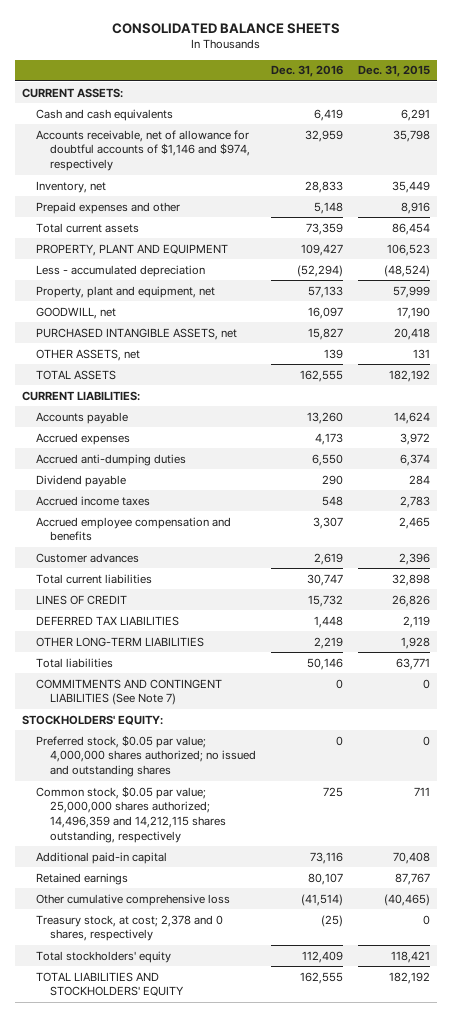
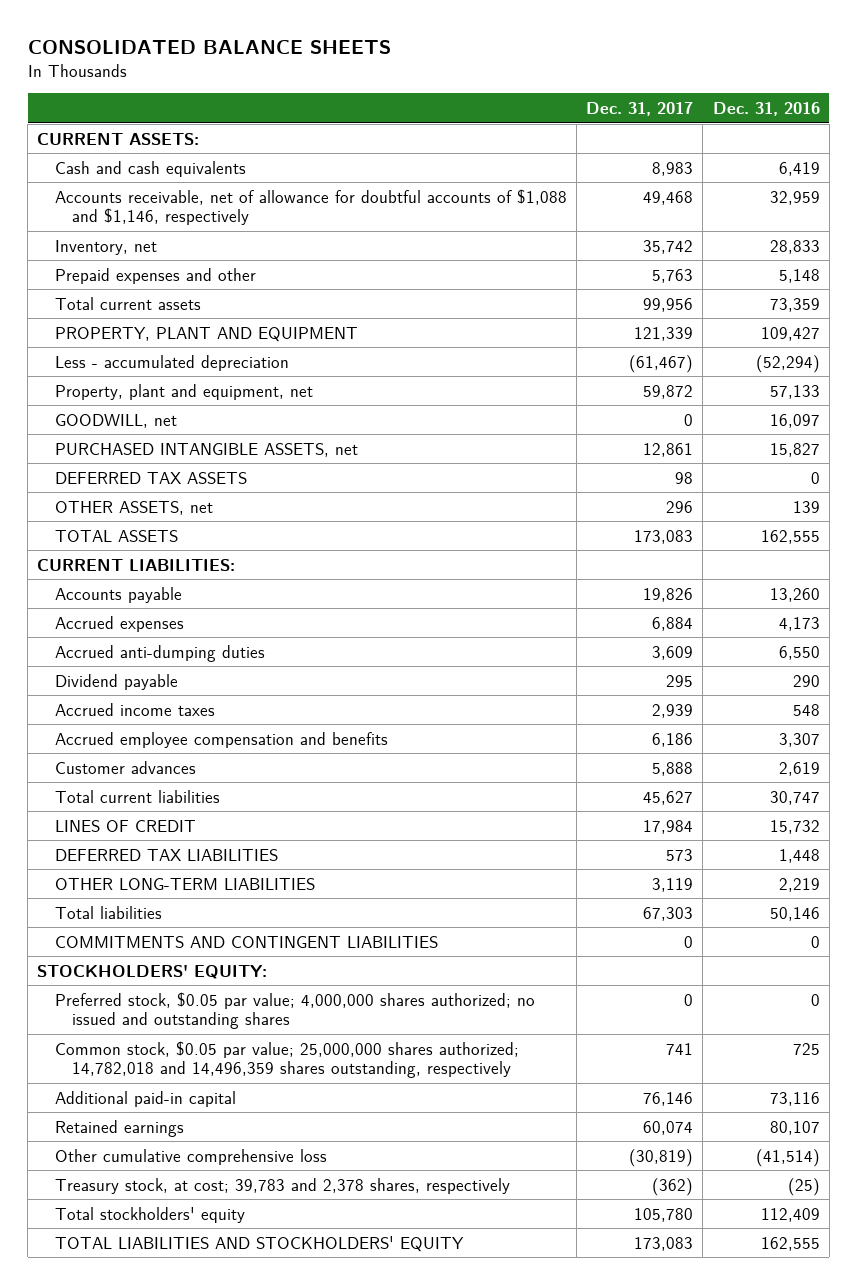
- | Dec. 31, 2016 | Dec. 31, 2015
+ | Dec. 31, 2017 | Dec. 31, 2016
- Accounts receivable, net of allowance for doubtful accounts of $1,146 and $974, respectively | 32,959 | 35,798
+ Accounts receivable, net of allowance for doubtful accounts of $1,088 and $1,146, respectively | 49,468 | 32,959
+ DEFERRED TAX ASSETS | 98 | 0
- COMMITMENTS AND CONTINGENT LIABILITIES (See Note 7) | 0 | 0
+ COMMITMENTS AND CONTINGENT LIABILITIES | 0 | 0
- Common stock, $0.05 par value; 25,000,000 shares authorized; 14,496,359 and 14,212,115 shares outstanding, respectively | 725 | 711
+ Common stock, $0.05 par value; 25,000,000 shares authorized; 14,782,018 and 14,496,359 shares outstanding, respectively | 741 | 725
- Treasury stock, at cost; 2,378 and 0 shares, respectively | (25) | 0
+ Treasury stock, at cost; 39,783 and 2,378 shares, respectively | (362) | (25)

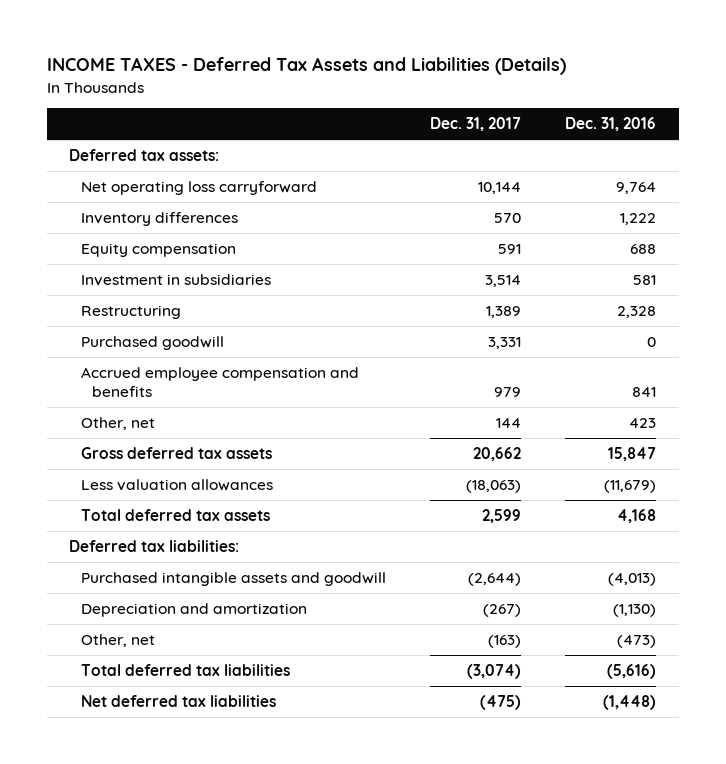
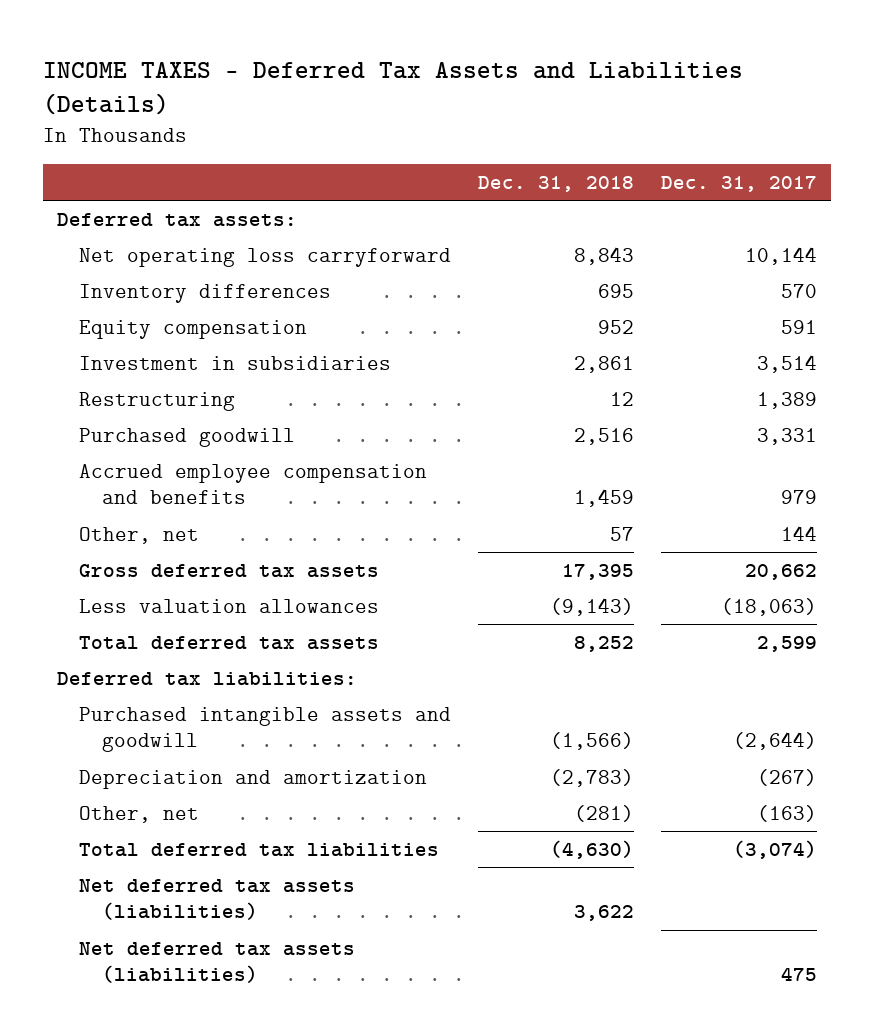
- | Dec. 31, 2017 | Dec. 31, 2016
+ | Dec. 31, 2018 | Dec. 31, 2017
- Net deferred tax liabilities | (475) | (1,448)
+ Net deferred tax assets (liabilities) | 3,622 |
+ Net deferred tax assets (liabilities) | | 475

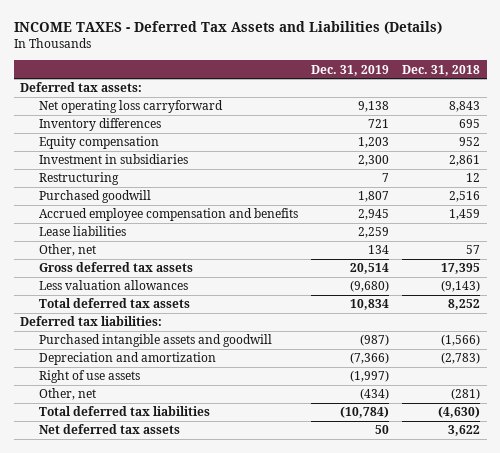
- | Dec. 31, 2018 | Dec. 31, 2017
+ | Dec. 31, 2019 | Dec. 31, 2018
+ Lease liabilities | 2,259 |
+ Right of use assets | (1,997) |
- Net deferred tax assets (liabilities) | 3,622 |
- Net deferred tax assets (liabilities) | | 475
+ Net deferred tax assets | 50 | 3,622

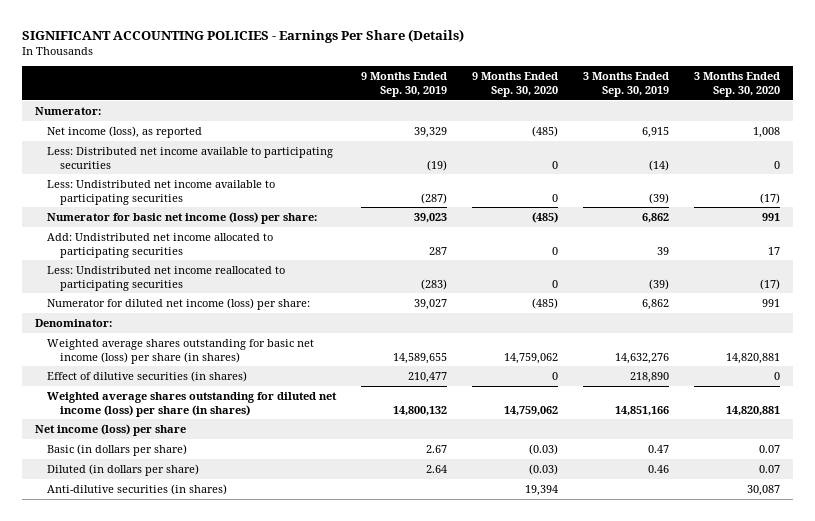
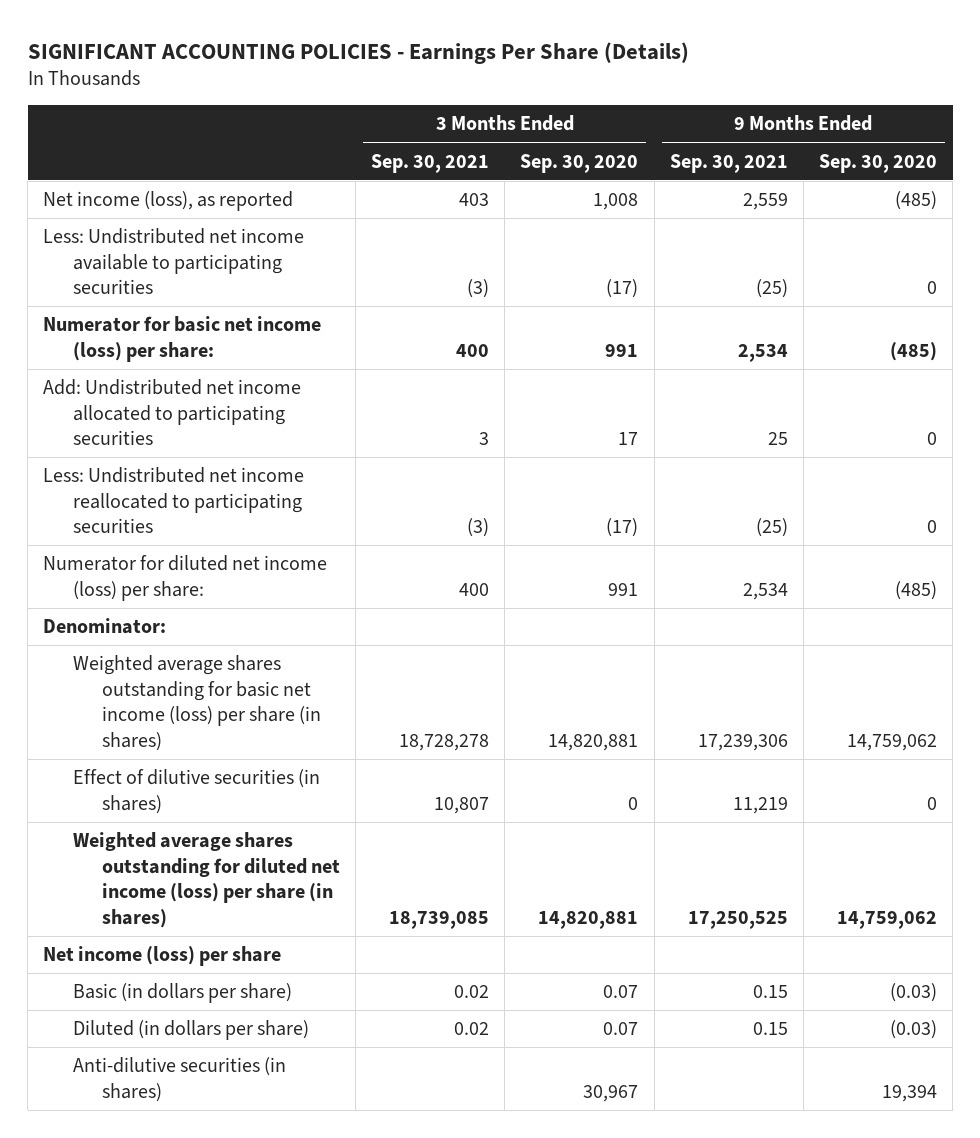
- | 9 Months Ended Sep. 30, 2019 | 9 Months Ended Sep. 30, 2020 | 3 Months Ended Sep. 30, 2019 | 3 Months Ended Sep. 30, 2020
+ | 3 Months Ended Sep. 30, 2021 | 3 Months Ended Sep. 30, 2020 | 9 Months Ended Sep. 30, 2021 | 9 Months Ended Sep. 30, 2020
- Numerator:
- Less: Distributed net income available to participating securities | (19) | 0 | (14) | 0
- Anti-dilutive securities (in shares) | | 19,394 | | 30,087
+ Anti-dilutive securities (in shares) | | 30,967 | | 19,394

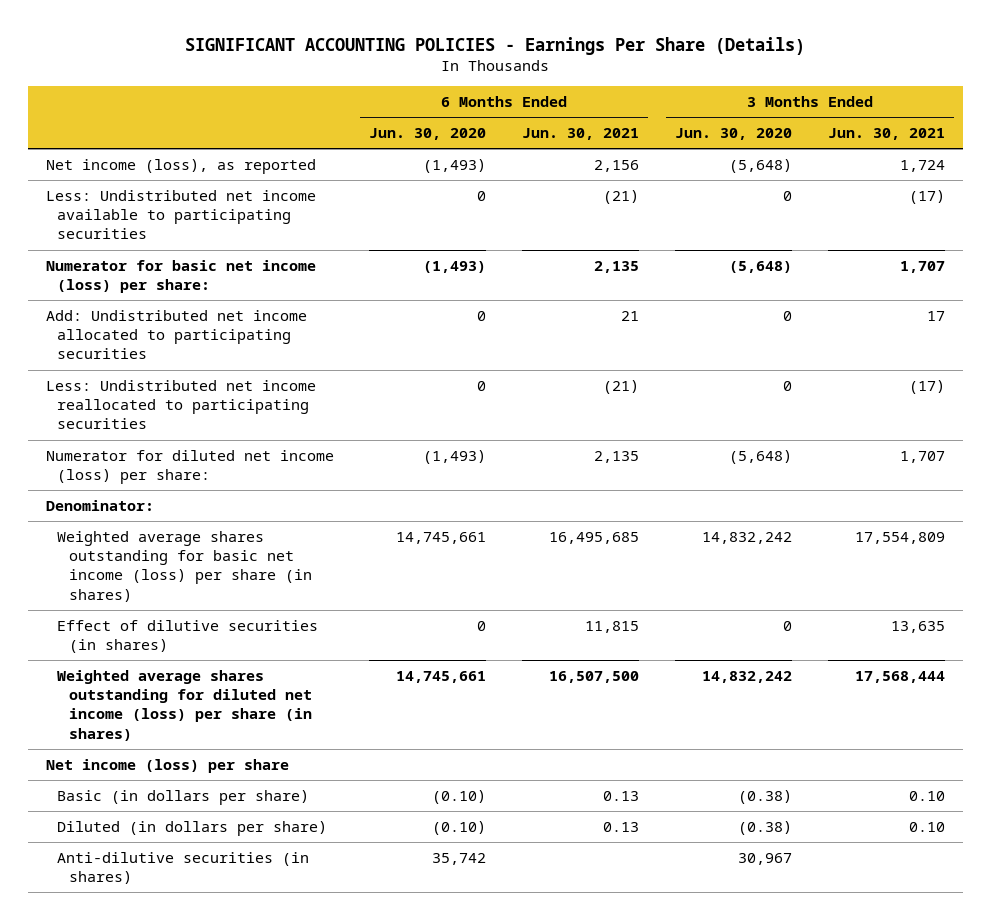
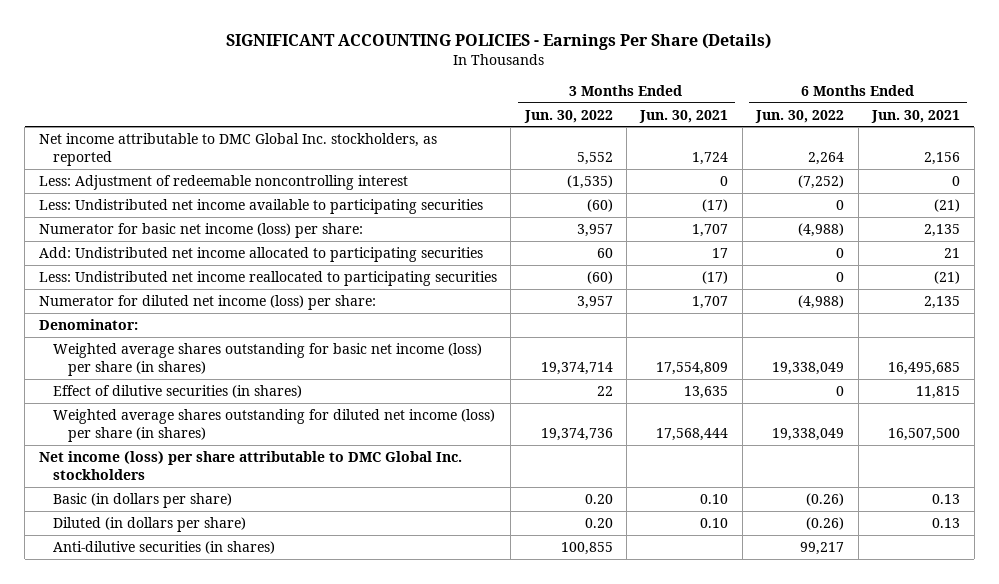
- | 6 Months Ended Jun. 30, 2020 | 6 Months Ended Jun. 30, 2021 | 3 Months Ended Jun. 30, 2020 | 3 Months Ended Jun. 30, 2021
+ | 3 Months Ended Jun. 30, 2022 | 3 Months Ended Jun. 30, 2021 | 6 Months Ended Jun. 30, 2022 | 6 Months Ended Jun. 30, 2021
- Net income (loss), as reported | (1,493) | 2,156 | (5,648) | 1,724
+ Net income attributable to DMC Global Inc. stockholders, as reported | 5,552 | 1,724 | 2,264 | 2,156
+ Less: Adjustment of redeemable noncontrolling interest | (1,535) | 0 | (7,252) | 0
- Net income (loss) per share
+ Net income (loss) per share attributable to DMC Global Inc. stockholders

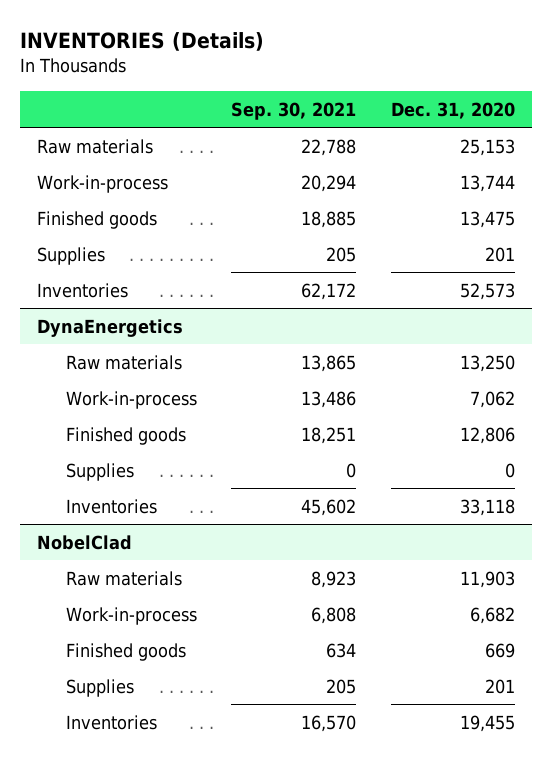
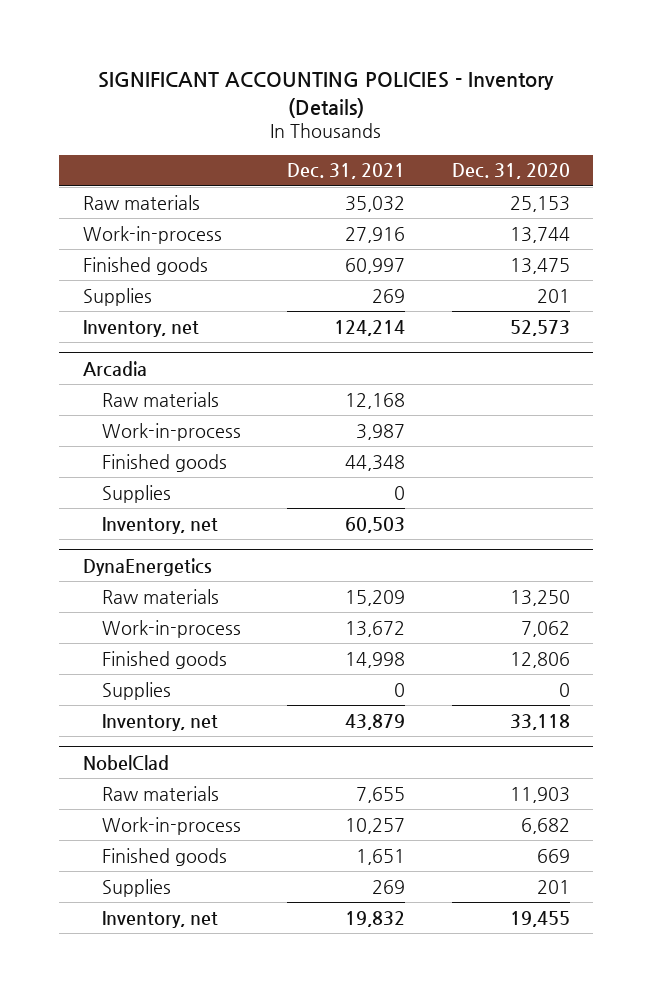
- INVENTORIES (Details)
+ SIGNIFICANT ACCOUNTING POLICIES - Inventory (Details)
- | Sep. 30, 2021 | Dec. 31, 2020
+ | Dec. 31, 2021 | Dec. 31, 2020
- Inventories | 62,172 | 52,573
+ Inventory, net | 124,214 | 52,573
+ Arcadia
+ Raw materials | 12,168 |
+ Work-in-process | 3,987 |
+ Finished goods | 44,348 |
+ Supplies | 0 |
+ Inventory, net | 60,503 |
@ DynaEnergetics
- Inventories | 45,602 | 33,118
+ Inventory, net | 43,879 | 33,118
@ NobelClad
- Inventories | 16,570 | 19,455
+ Inventory, net | 19,832 | 19,455

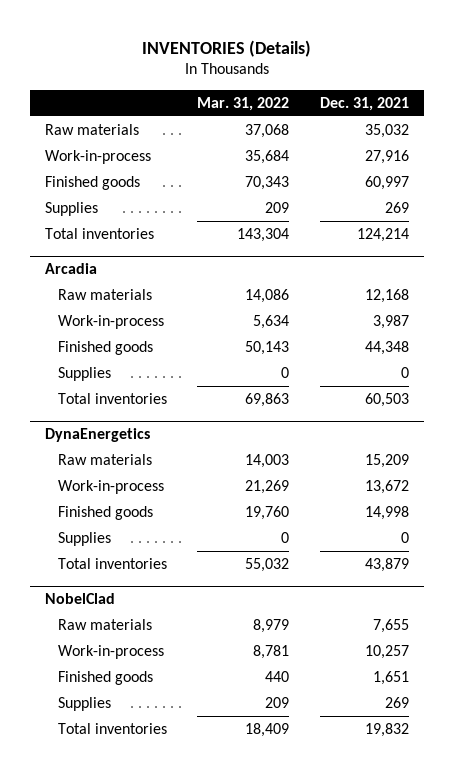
- SIGNIFICANT ACCOUNTING POLICIES - Inventory (Details)
+ INVENTORIES (Details)
- | Dec. 31, 2021 | Dec. 31, 2020
+ | Mar. 31, 2022 | Dec. 31, 2021
- Inventory, net | 124,214 | 52,573
+ Total inventories | 143,304 | 124,214
@ Arcadia
- Inventory, net | 60,503 |
+ Total inventories | 69,863 | 60,503
@ DynaEnergetics
- Inventory, net | 43,879 | 33,118
+ Total inventories | 55,032 | 43,879
@ NobelClad
- Inventory, net | 19,832 | 19,455
+ Total inventories | 18,409 | 19,832

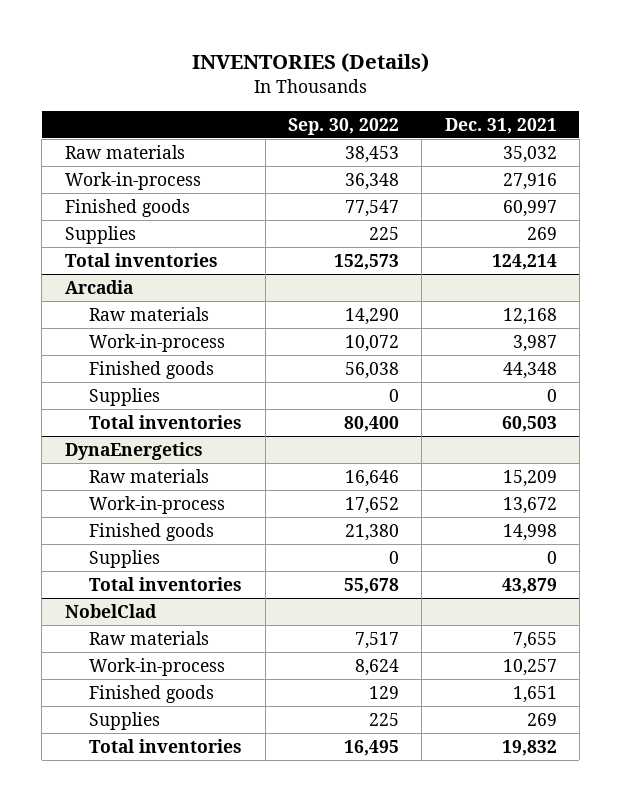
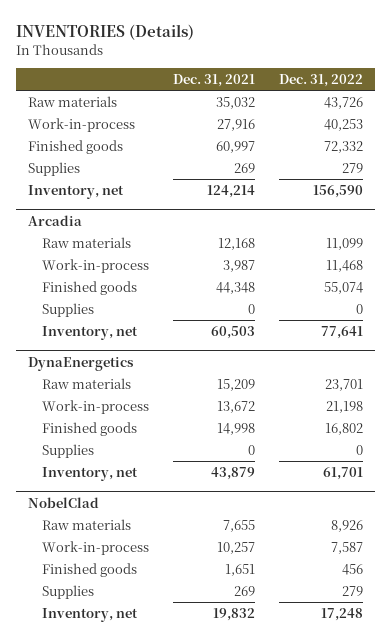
- | Sep. 30, 2022 | Dec. 31, 2021
+ | Dec. 31, 2021 | Dec. 31, 2022
- Total inventories | 152,573 | 124,214
+ Inventory, net | 124,214 | 156,590
@ Arcadia
- Total inventories | 80,400 | 60,503
+ Inventory, net | 60,503 | 77,641
@ DynaEnergetics
- Total inventories | 55,678 | 43,879
+ Inventory, net | 43,879 | 61,701
@ NobelClad
- Total inventories | 16,495 | 19,832
+ Inventory, net | 19,832 | 17,248

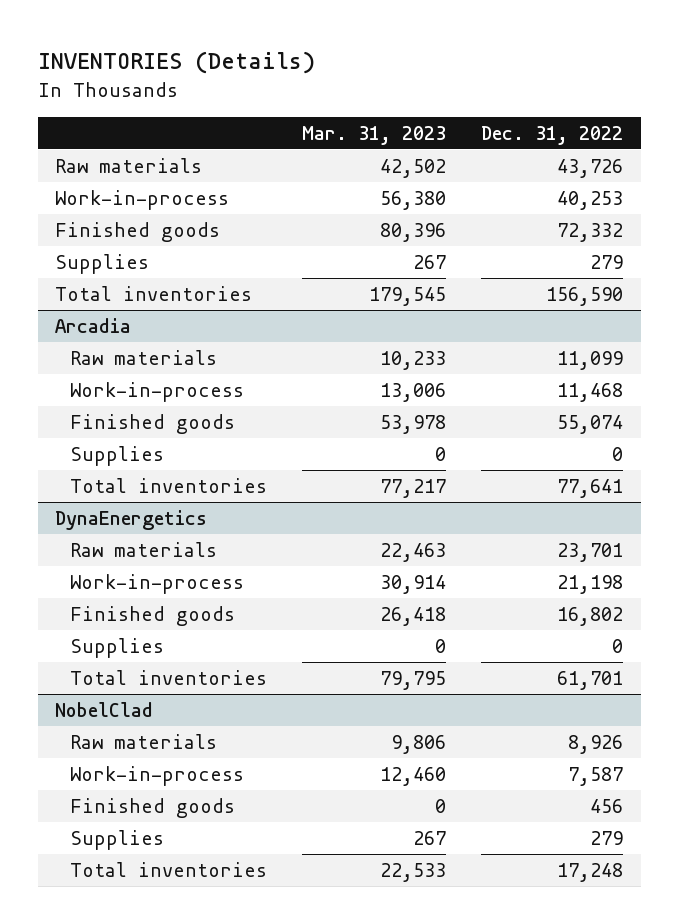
- | Dec. 31, 2021 | Dec. 31, 2022
+ | Mar. 31, 2023 | Dec. 31, 2022
- Inventory, net | 124,214 | 156,590
+ Total inventories | 179,545 | 156,590
@ Arcadia
- Inventory, net | 60,503 | 77,641
+ Total inventories | 77,217 | 77,641
@ DynaEnergetics
- Inventory, net | 43,879 | 61,701
+ Total inventories | 79,795 | 61,701
@ NobelClad
- Inventory, net | 19,832 | 17,248
+ Total inventories | 22,533 | 17,248

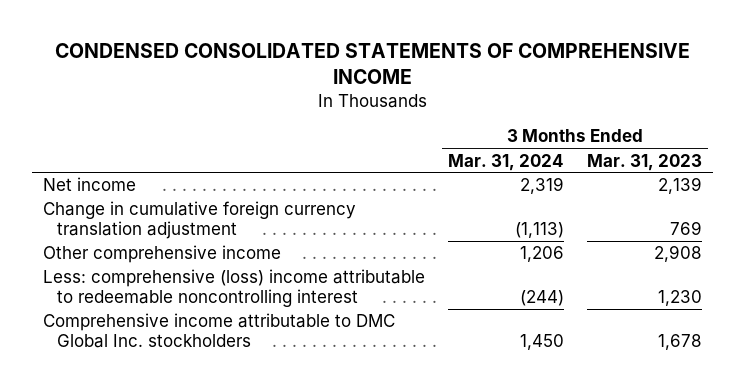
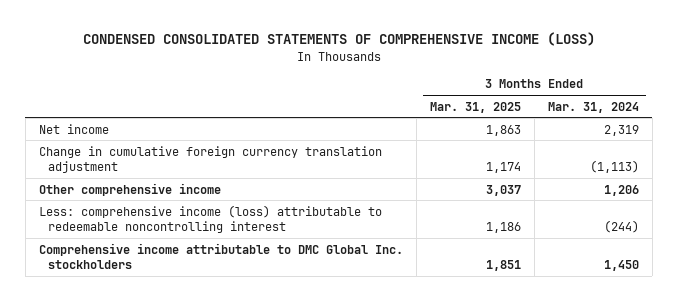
- CONDENSED CONSOLIDATED STATEMENTS OF COMPREHENSIVE INCOME
+ CONDENSED CONSOLIDATED STATEMENTS OF COMPREHENSIVE INCOME (LOSS)
- | 3 Months Ended Mar. 31, 2024 | 3 Months Ended Mar. 31, 2023
+ | 3 Months Ended Mar. 31, 2025 | 3 Months Ended Mar. 31, 2024
- Less: comprehensive (loss) income attributable to redeemable noncontrolling interest | (244) | 1,230
+ Less: comprehensive income (loss) attributable to redeemable noncontrolling interest | 1,186 | (244)

